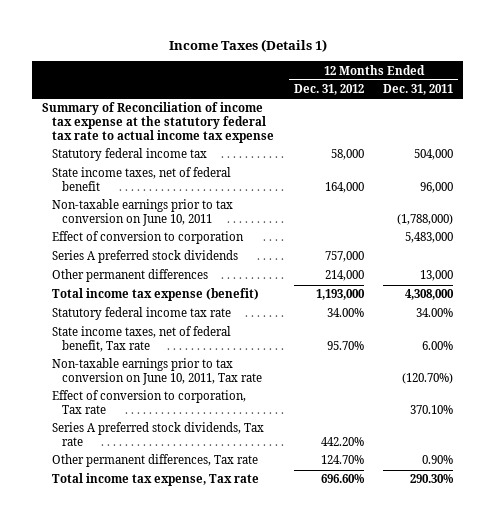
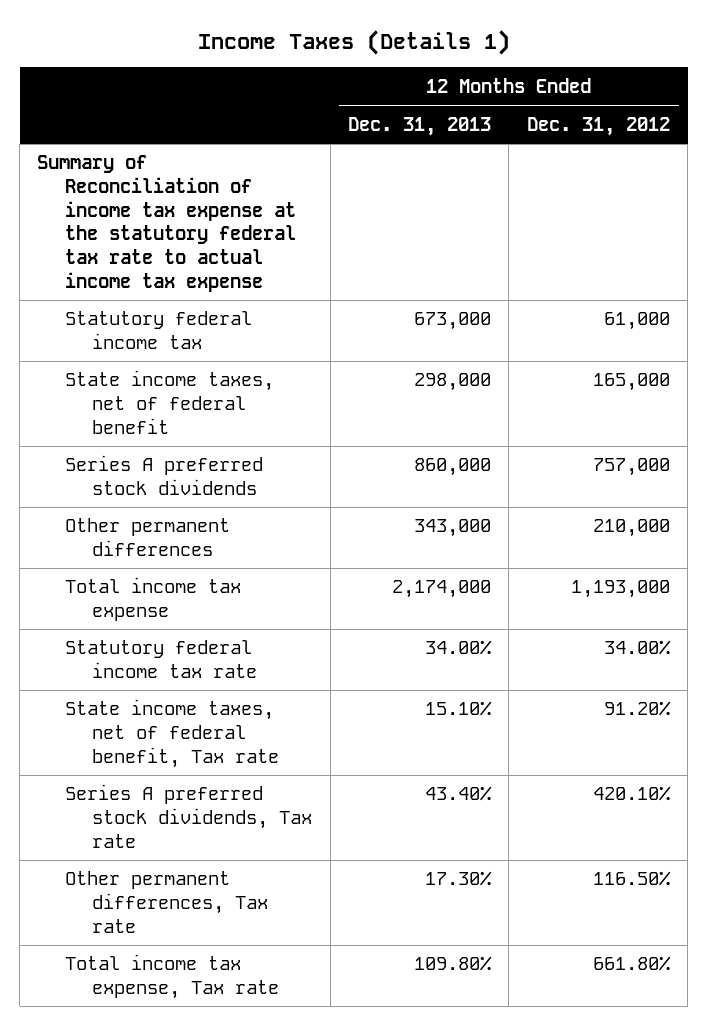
- | 12 Months Ended Dec. 31, 2012 | 12 Months Ended Dec. 31, 2011
+ | 12 Months Ended Dec. 31, 2013 | 12 Months Ended Dec. 31, 2012
- Statutory federal income tax | 58,000 | 504,000
- State income taxes, net of federal benefit | 164,000 | 96,000
- Non-taxable earnings prior to tax conversion on June 10, 2011 | | (1,788,000)
- Effect of conversion to corporation | | 5,483,000
+ Statutory federal income tax | 673,000 | 61,000
+ State income taxes, net of federal benefit | 298,000 | 165,000
- Other permanent differences | 214,000 | 13,000
- Total income tax expense (benefit) | 1,193,000 | 4,308,000
+ Other permanent differences | 343,000 | 210,000
+ Total income tax expense | 2,174,000 | 1,193,000
- State income taxes, net of federal benefit, Tax rate | 95.70% | 6.00%
- Non-taxable earnings prior to tax conversion on June 10, 2011, Tax rate | | (120.70%)
- Effect of conversion to corporation, Tax rate | | 370.10%
- Series A preferred stock dividends, Tax rate | 442.20% |
- Other permanent differences, Tax rate | 124.70% | 0.90%
- Total income tax expense, Tax rate | 696.60% | 290.30%
+ State income taxes, net of federal benefit, Tax rate | 15.10% | 91.20%
+ Series A preferred stock dividends, Tax rate | 43.40% | 420.10%
+ Other permanent differences, Tax rate | 17.30% | 116.50%
+ Total income tax expense, Tax rate | 109.80% | 661.80%

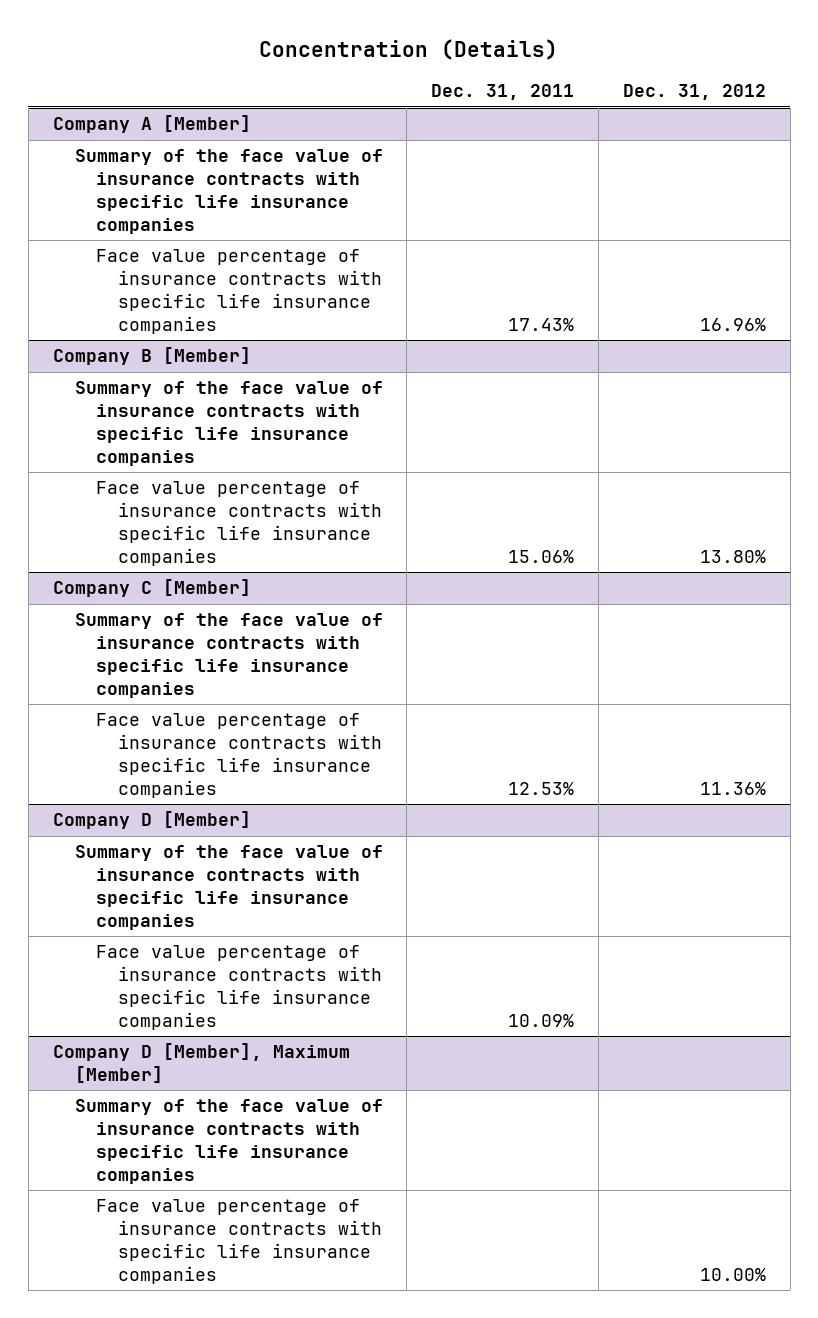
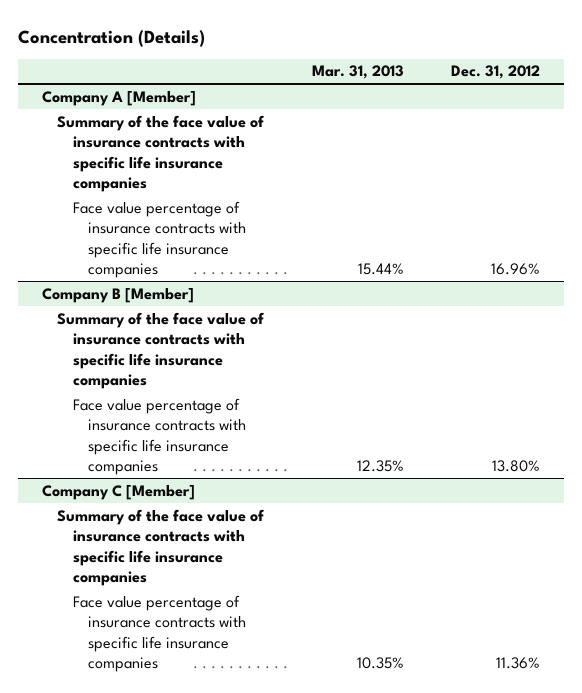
- | Dec. 31, 2011 | Dec. 31, 2012
+ | Mar. 31, 2013 | Dec. 31, 2012
- Company D [Member]
- Summary of the face value of insurance contracts with specific life insurance companies
- Face value percentage of insurance contracts with specific life insurance companies | 10.09% |
- Company D [Member], Maximum [Member]
- Summary of the face value of insurance contracts with specific life insurance companies
- Face value percentage of insurance contracts with specific life insurance companies | | 10.00%

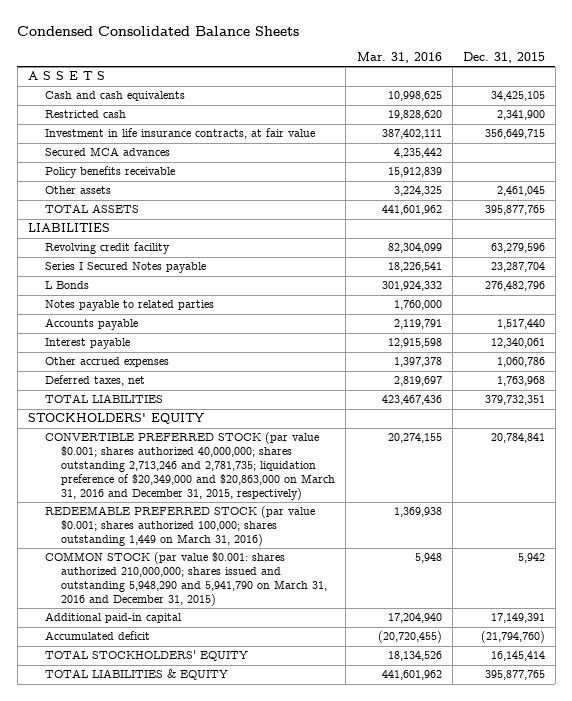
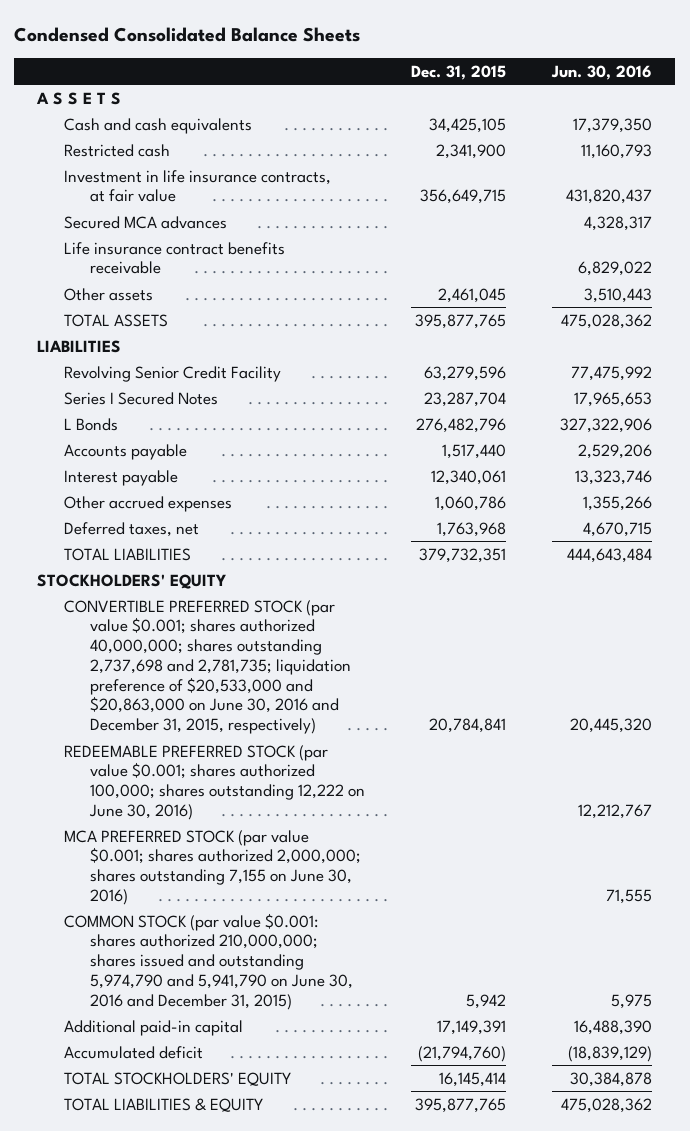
- | Mar. 31, 2016 | Dec. 31, 2015
+ | Dec. 31, 2015 | Jun. 30, 2016
- Policy benefits receivable | 15,912,839 |
+ Life insurance contract benefits receivable | | 6,829,022
- Revolving credit facility | 82,304,099 | 63,279,596
- Series I Secured Notes payable | 18,226,541 | 23,287,704
+ Revolving Senior Credit Facility | 63,279,596 | 77,475,992
+ Series I Secured Notes | 23,287,704 | 17,965,653
- Notes payable to related parties | 1,760,000 |
- CONVERTIBLE PREFERRED STOCK (par value $0.001; shares authorized 40,000,000; shares outstanding 2,713,246 and 2,781,735; liquidation preference of $20,349,000 and $20,863,000 on March 31, 2016 and December 31, 2015, respectively) | 20,274,155 | 20,784,841
- REDEEMABLE PREFERRED STOCK (par value $0.001; shares authorized 100,000; shares outstanding 1,449 on March 31, 2016) | 1,369,938 |
- COMMON STOCK (par value $0.001: shares authorized 210,000,000; shares issued and outstanding 5,948,290 and 5,941,790 on March 31, 2016 and December 31, 2015) | 5,948 | 5,942
+ CONVERTIBLE PREFERRED STOCK (par value $0.001; shares authorized 40,000,000; shares outstanding 2,737,698 and 2,781,735; liquidation preference of $20,533,000 and $20,863,000 on June 30, 2016 and December 31, 2015, respectively) | 20,784,841 | 20,445,320
+ REDEEMABLE PREFERRED STOCK (par value $0.001; shares authorized 100,000; shares outstanding 12,222 on June 30, 2016) | | 12,212,767
+ MCA PREFERRED STOCK (par value $0.001; shares authorized 2,000,000; shares outstanding 7,155 on June 30, 2016) | | 71,555
+ COMMON STOCK (par value $0.001: shares authorized 210,000,000; shares issued and outstanding 5,974,790 and 5,941,790 on June 30, 2016 and December 31, 2015) | 5,942 | 5,975

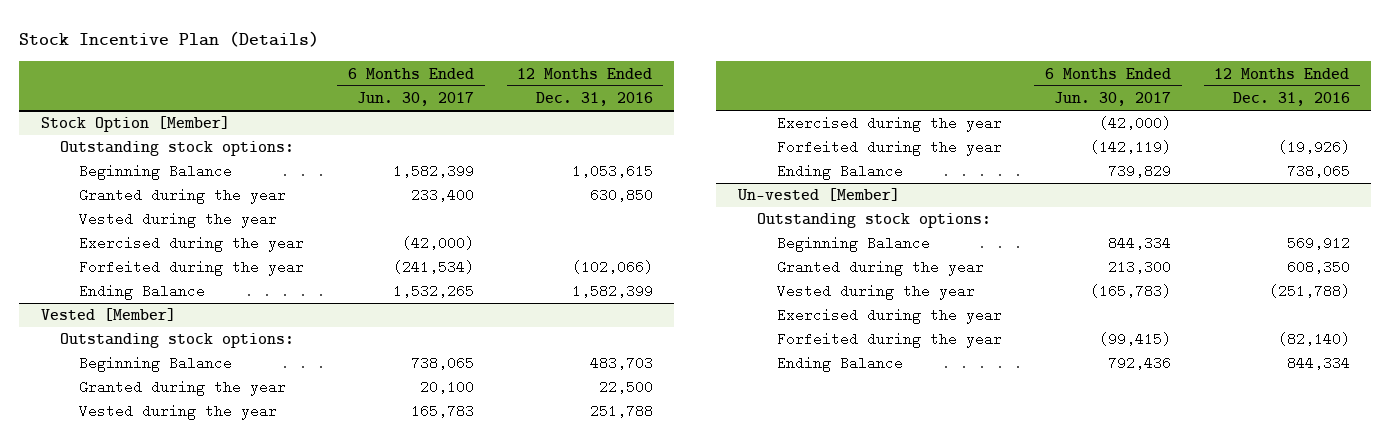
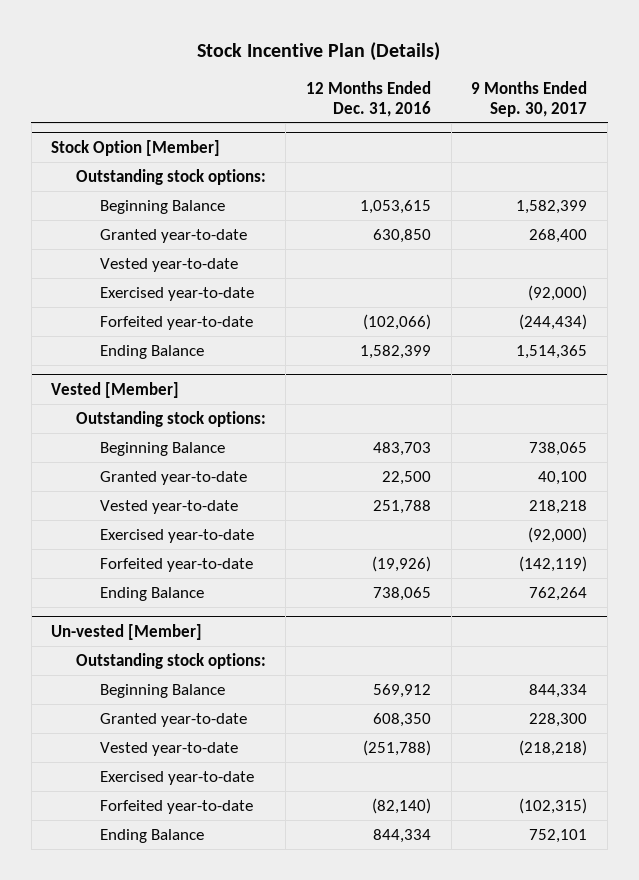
- | 6 Months Ended Jun. 30, 2017 | 12 Months Ended Dec. 31, 2016
+ | 12 Months Ended Dec. 31, 2016 | 9 Months Ended Sep. 30, 2017
@ Stock Option [Member]
- Granted during the year | 233,400 | 630,850
- Vested during the year
- Exercised during the year | (42,000) |
- Forfeited during the year | (241,534) | (102,066)
+ Granted year-to-date | 630,850 | 268,400
+ Vested year-to-date
+ Exercised year-to-date | | (92,000)
+ Forfeited year-to-date | (102,066) | (244,434)
@ Vested [Member]
- Granted during the year | 20,100 | 22,500
- Vested during the year | 165,783 | 251,788
- Exercised during the year | (42,000) |
- Forfeited during the year | (142,119) | (19,926)
+ Granted year-to-date | 22,500 | 40,100
+ Vested year-to-date | 251,788 | 218,218
+ Exercised year-to-date | | (92,000)
+ Forfeited year-to-date | (19,926) | (142,119)
@ Un-vested [Member]
- Granted during the year | 213,300 | 608,350
- Vested during the year | (165,783) | (251,788)
- Exercised during the year
- Forfeited during the year | (99,415) | (82,140)
+ Granted year-to-date | 608,350 | 228,300
+ Vested year-to-date | (251,788) | (218,218)
+ Exercised year-to-date
+ Forfeited year-to-date | (82,140) | (102,315)

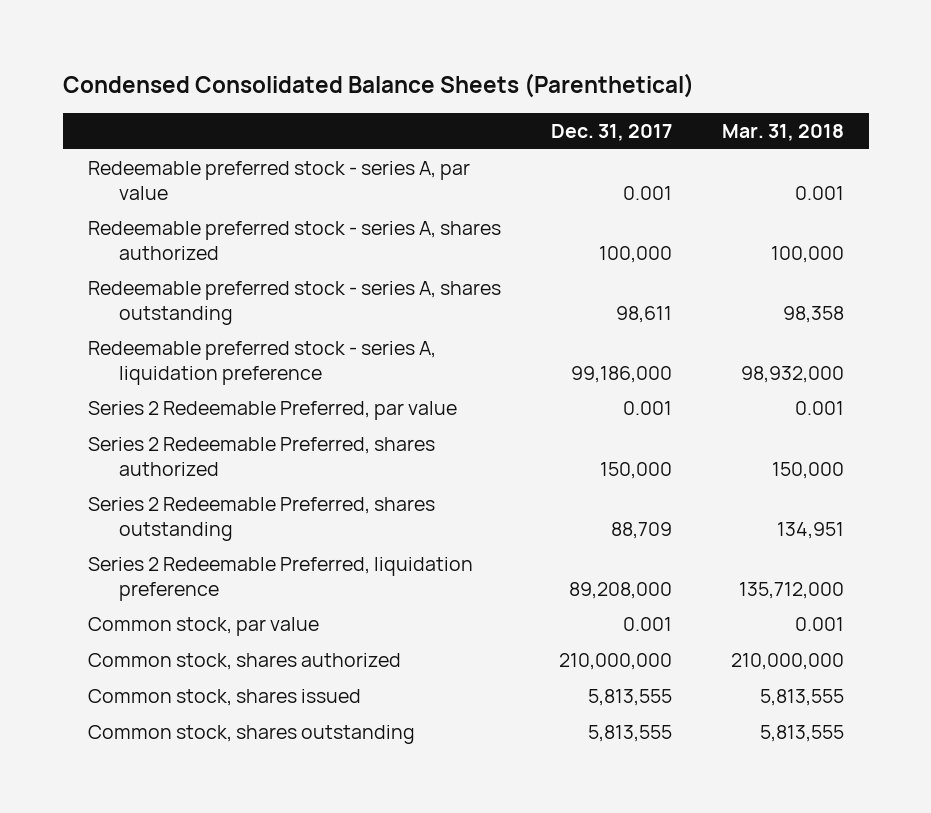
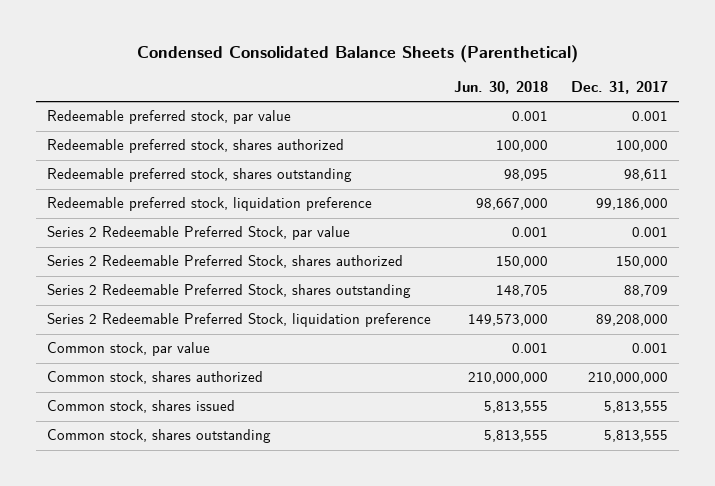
- | Dec. 31, 2017 | Mar. 31, 2018
+ | Jun. 30, 2018 | Dec. 31, 2017
- Redeemable preferred stock - series A, par value | 0.001 | 0.001
- Redeemable preferred stock - series A, shares authorized | 100,000 | 100,000
- Redeemable preferred stock - series A, shares outstanding | 98,611 | 98,358
- Redeemable preferred stock - series A, liquidation preference | 99,186,000 | 98,932,000
- Series 2 Redeemable Preferred, par value | 0.001 | 0.001
- Series 2 Redeemable Preferred, shares authorized | 150,000 | 150,000
- Series 2 Redeemable Preferred, shares outstanding | 88,709 | 134,951
- Series 2 Redeemable Preferred, liquidation preference | 89,208,000 | 135,712,000
+ Redeemable preferred stock, par value | 0.001 | 0.001
+ Redeemable preferred stock, shares authorized | 100,000 | 100,000
+ Redeemable preferred stock, shares outstanding | 98,095 | 98,611
+ Redeemable preferred stock, liquidation preference | 98,667,000 | 99,186,000
+ Series 2 Redeemable Preferred Stock, par value | 0.001 | 0.001
+ Series 2 Redeemable Preferred Stock, shares authorized | 150,000 | 150,000
+ Series 2 Redeemable Preferred Stock, shares outstanding | 148,705 | 88,709
+ Series 2 Redeemable Preferred Stock, liquidation preference | 149,573,000 | 89,208,000

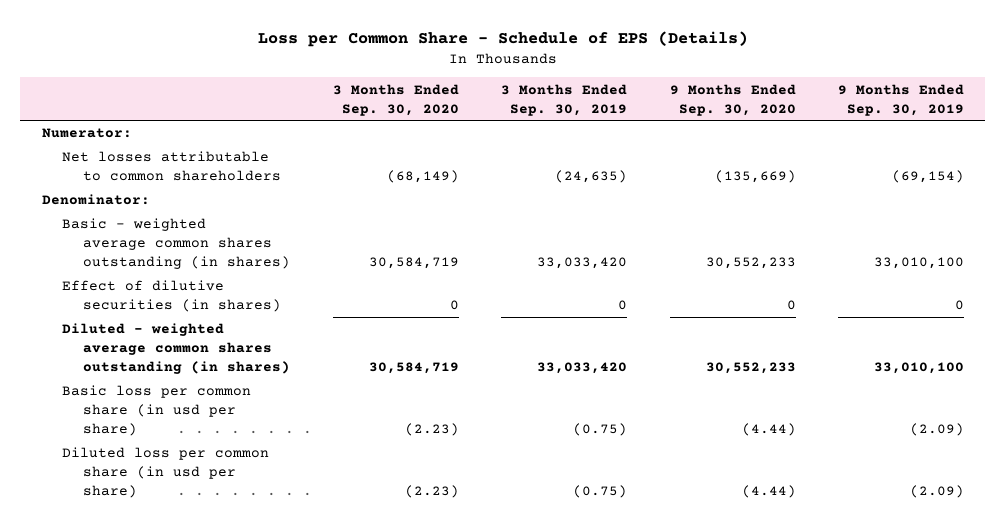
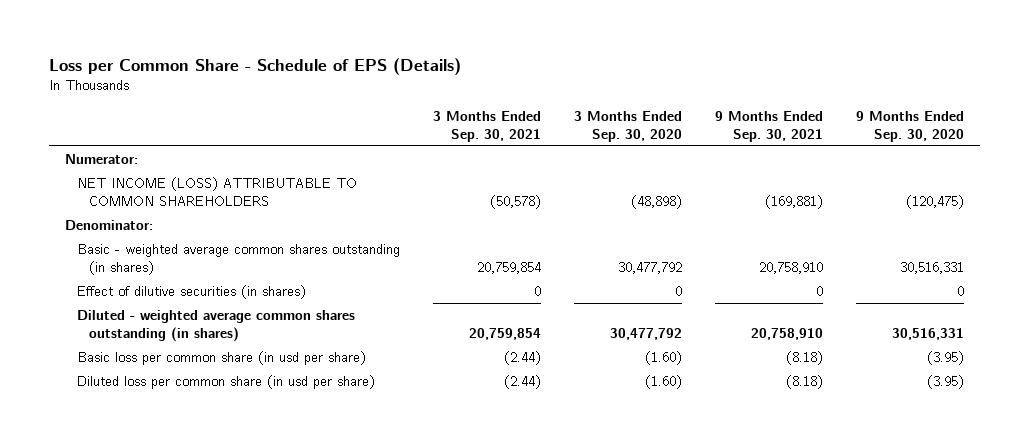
- | 3 Months Ended Sep. 30, 2020 | 3 Months Ended Sep. 30, 2019 | 9 Months Ended Sep. 30, 2020 | 9 Months Ended Sep. 30, 2019
+ | 3 Months Ended Sep. 30, 2021 | 3 Months Ended Sep. 30, 2020 | 9 Months Ended Sep. 30, 2021 | 9 Months Ended Sep. 30, 2020
- Net losses attributable to common shareholders | (68,149) | (24,635) | (135,669) | (69,154)
+ NET INCOME (LOSS) ATTRIBUTABLE TO COMMON SHAREHOLDERS | (50,578) | (48,898) | (169,881) | (120,475)
- Basic - weighted average common shares outstanding (in shares) | 30,584,719 | 33,033,420 | 30,552,233 | 33,010,100
+ Basic - weighted average common shares outstanding (in shares) | 20,759,854 | 30,477,792 | 20,758,910 | 30,516,331
- Diluted - weighted average common shares outstanding (in shares) | 30,584,719 | 33,033,420 | 30,552,233 | 33,010,100
- Basic loss per common share (in usd per share) | (2.23) | (0.75) | (4.44) | (2.09)
- Diluted loss per common share (in usd per share) | (2.23) | (0.75) | (4.44) | (2.09)
+ Diluted - weighted average common shares outstanding (in shares) | 20,759,854 | 30,477,792 | 20,758,910 | 30,516,331
+ Basic loss per common share (in usd per share) | (2.44) | (1.60) | (8.18) | (3.95)
+ Diluted loss per common share (in usd per share) | (2.44) | (1.60) | (8.18) | (3.95)

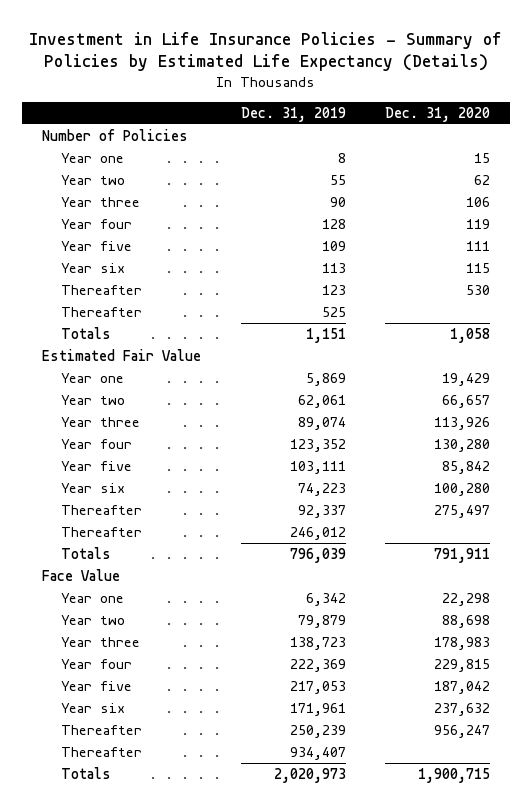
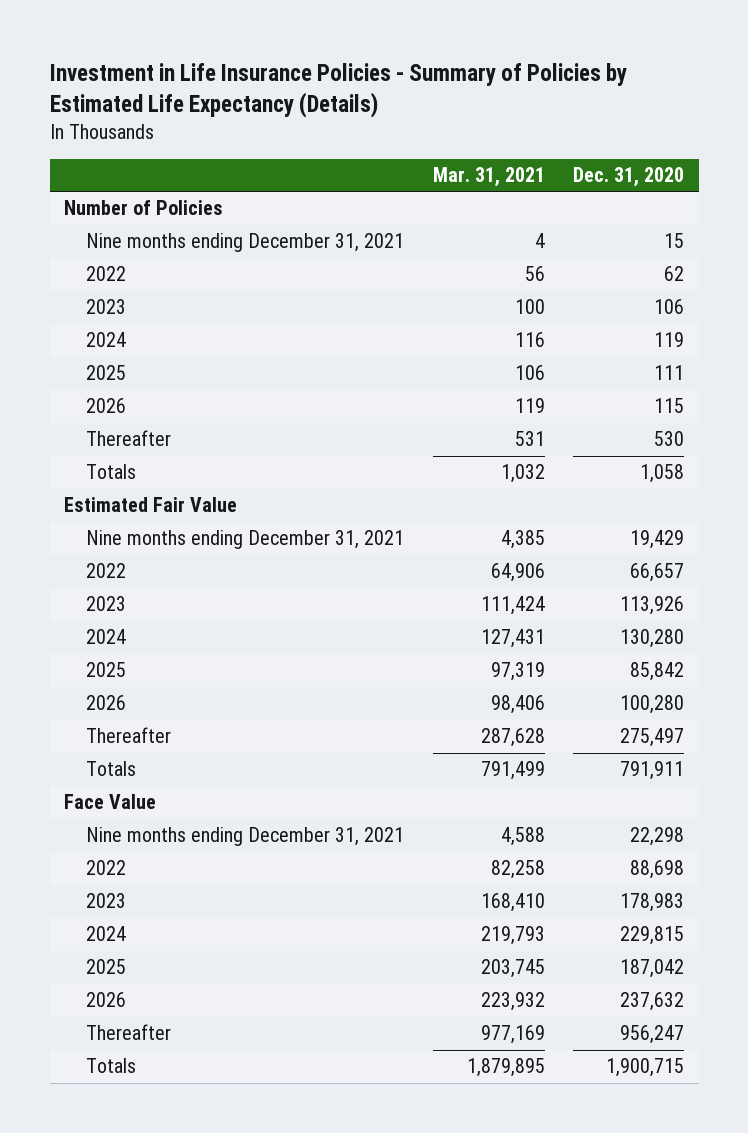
- | Dec. 31, 2019 | Dec. 31, 2020
+ | Mar. 31, 2021 | Dec. 31, 2020
- Year one | 8 | 15
- Year two | 55 | 62
- Year three | 90 | 106
- Year four | 128 | 119
- Year five | 109 | 111
- Year six | 113 | 115
+ Nine months ending December 31, 2021 | 4 | 15
+ 2022 | 56 | 62
+ 2023 | 100 | 106
+ 2024 | 116 | 119
+ 2025 | 106 | 111
+ 2026 | 119 | 115
- Thereafter | 525 |
- Year one | 5,869 | 19,429
- Year two | 62,061 | 66,657
- Year three | 89,074 | 113,926
- Year four | 123,352 | 130,280
- Year five | 103,111 | 85,842
- Year six | 74,223 | 100,280
+ Nine months ending December 31, 2021 | 4,385 | 19,429
+ 2022 | 64,906 | 66,657
+ 2023 | 111,424 | 113,926
+ 2024 | 127,431 | 130,280
+ 2025 | 97,319 | 85,842
+ 2026 | 98,406 | 100,280
- Thereafter | 246,012 |
- Year one | 6,342 | 22,298
- Year two | 79,879 | 88,698
- Year three | 138,723 | 178,983
- Year four | 222,369 | 229,815
- Year five | 217,053 | 187,042
- Year six | 171,961 | 237,632
+ Nine months ending December 31, 2021 | 4,588 | 22,298
+ 2022 | 82,258 | 88,698
+ 2023 | 168,410 | 178,983
+ 2024 | 219,793 | 229,815
+ 2025 | 203,745 | 187,042
+ 2026 | 223,932 | 237,632
- Thereafter | 934,407 |

